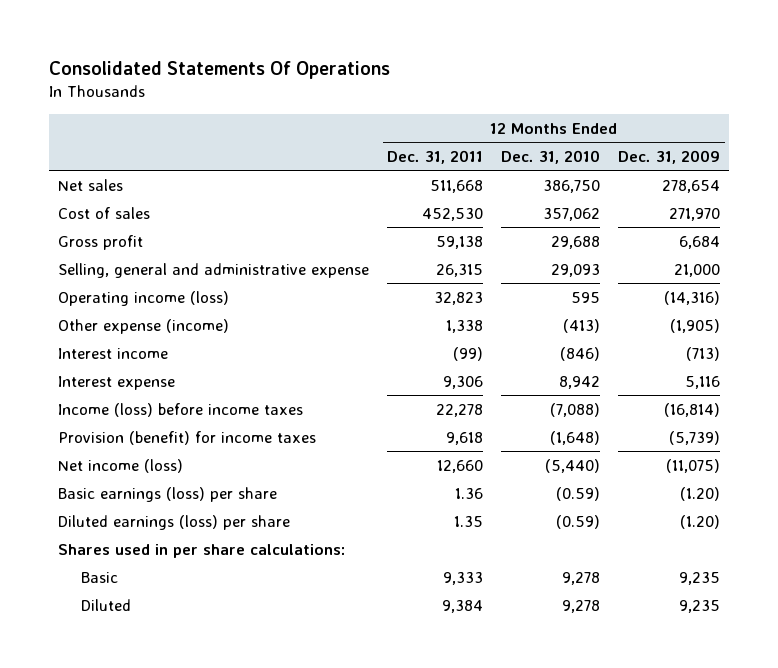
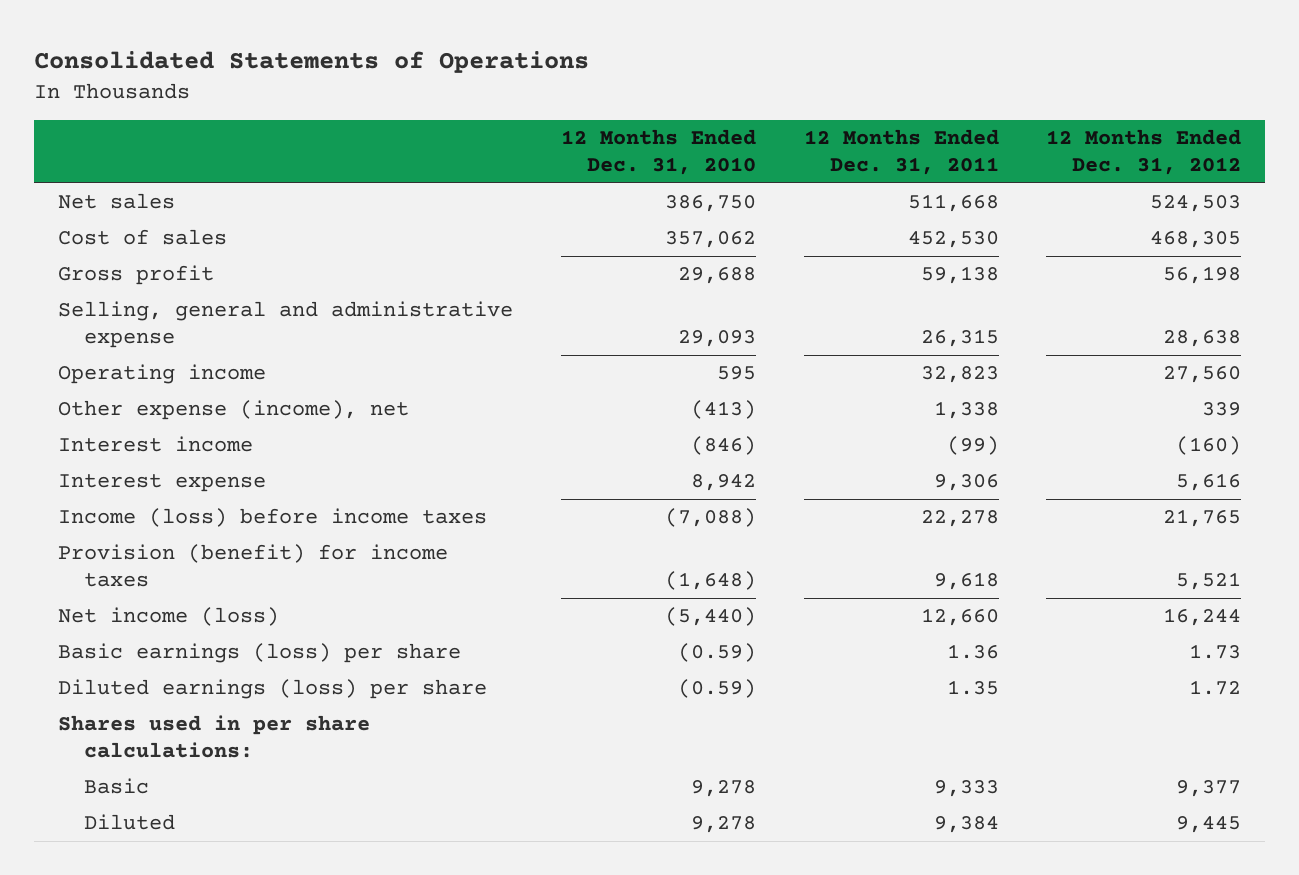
- Consolidated Statements Of Operations
+ Consolidated Statements of Operations
- | 12 Months Ended Dec. 31, 2011 | 12 Months Ended Dec. 31, 2010 | 12 Months Ended Dec. 31, 2009
+ | 12 Months Ended Dec. 31, 2010 | 12 Months Ended Dec. 31, 2011 | 12 Months Ended Dec. 31, 2012
- Operating income (loss) | 32,823 | 595 | (14,316)
- Other expense (income) | 1,338 | (413) | (1,905)
+ Operating income | 595 | 32,823 | 27,560
+ Other expense (income), net | (413) | 1,338 | 339

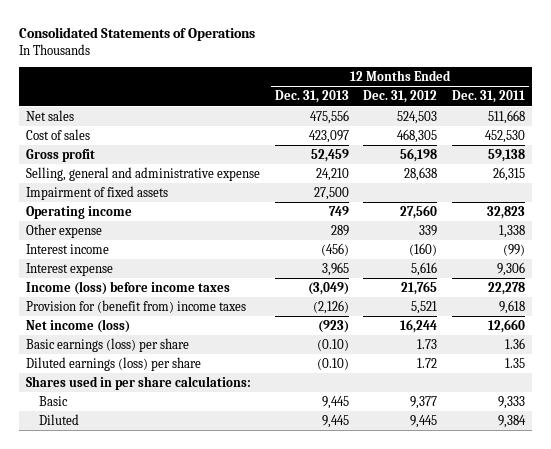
- | 12 Months Ended Dec. 31, 2010 | 12 Months Ended Dec. 31, 2011 | 12 Months Ended Dec. 31, 2012
+ | 12 Months Ended Dec. 31, 2013 | 12 Months Ended Dec. 31, 2012 | 12 Months Ended Dec. 31, 2011
+ Impairment of fixed assets | 27,500 | |
- Other expense (income), net | (413) | 1,338 | 339
+ Other expense | 289 | 339 | 1,338
- Provision (benefit) for income taxes | (1,648) | 9,618 | 5,521
+ Provision for (benefit from) income taxes | (2,126) | 5,521 | 9,618

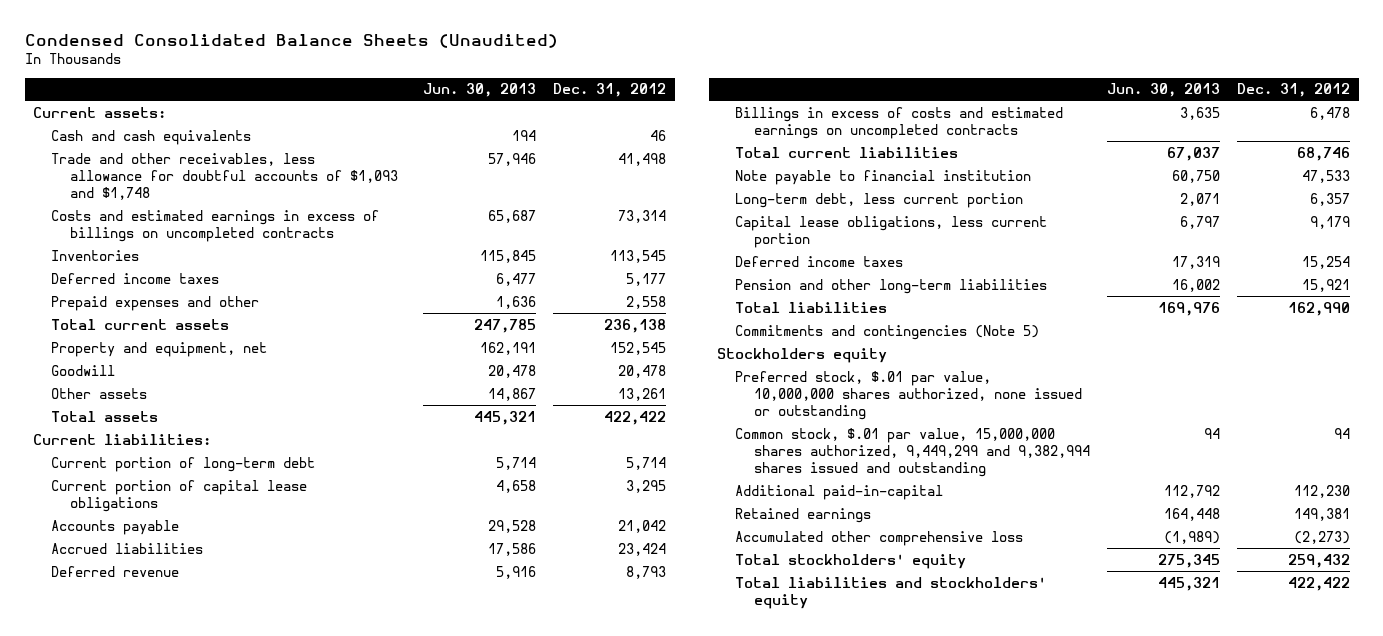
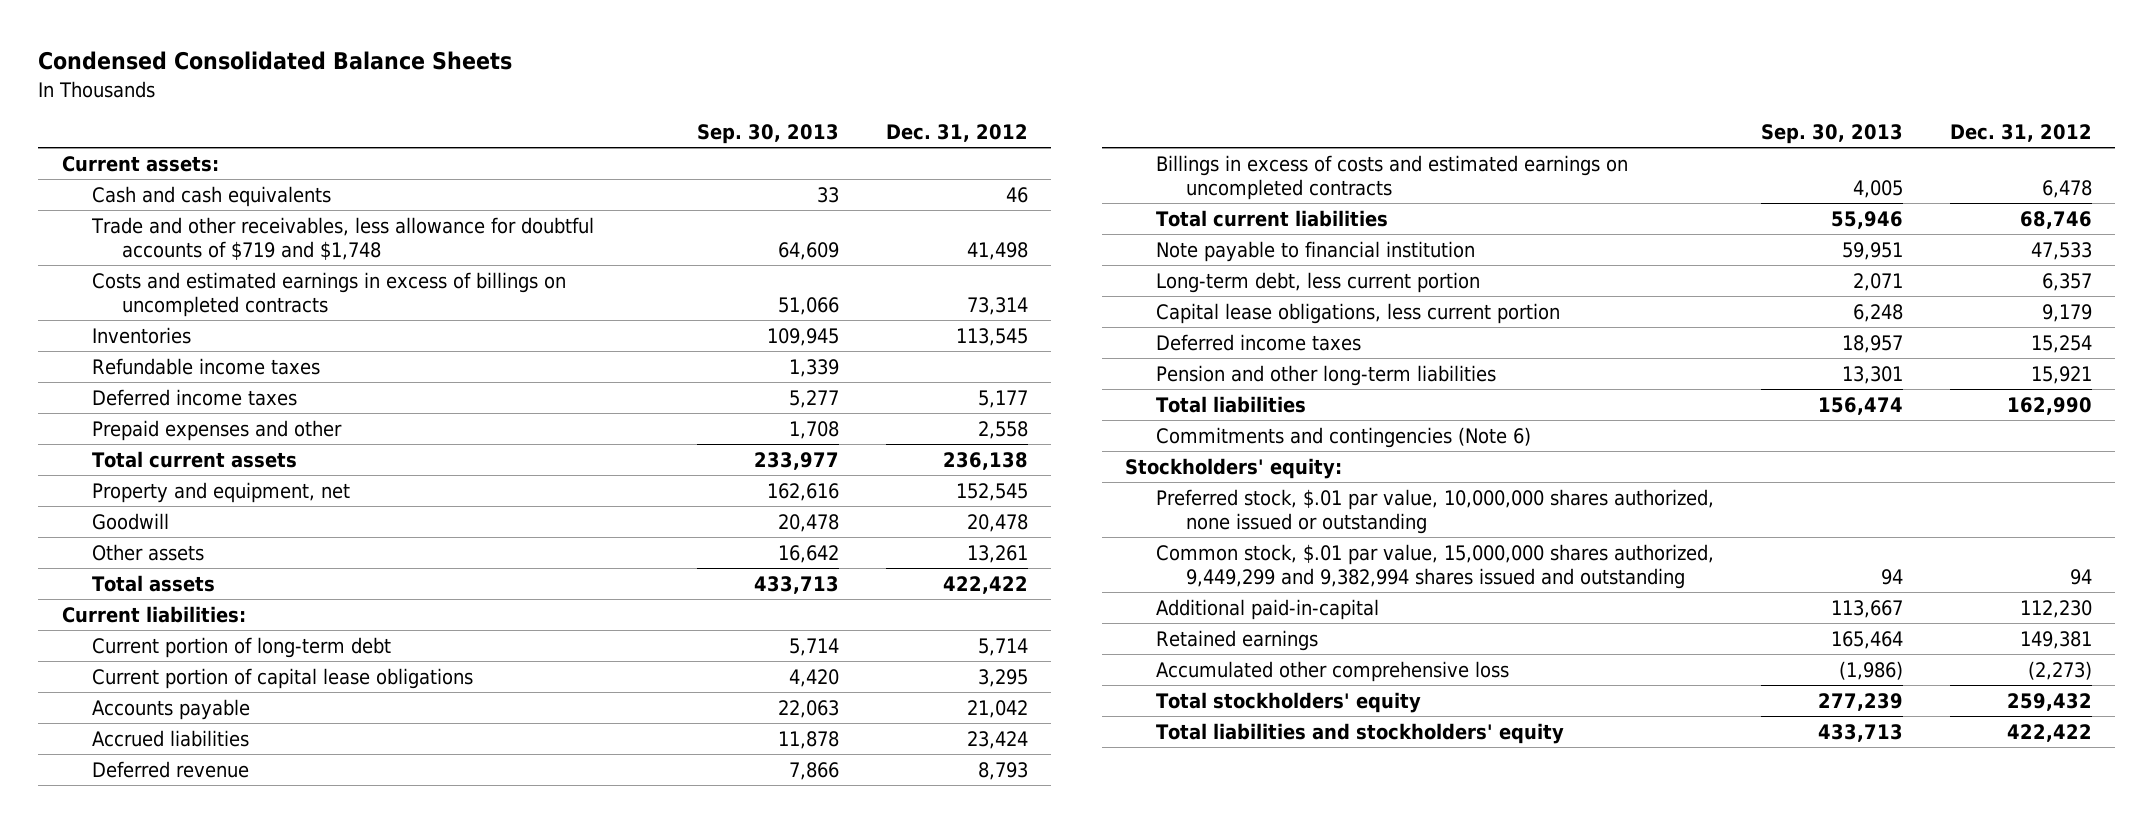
- Condensed Consolidated Balance Sheets (Unaudited)
+ Condensed Consolidated Balance Sheets
- | Jun. 30, 2013 | Dec. 31, 2012
+ | Sep. 30, 2013 | Dec. 31, 2012
- Trade and other receivables, less allowance for doubtful accounts of $1,093 and $1,748 | 57,946 | 41,498
+ Trade and other receivables, less allowance for doubtful accounts of $719 and $1,748 | 64,609 | 41,498
+ Refundable income taxes | 1,339 |
- Commitments and contingencies (Note 5)
- Stockholders equity
+ Commitments and contingencies (Note 6)
+ Stockholders' equity:

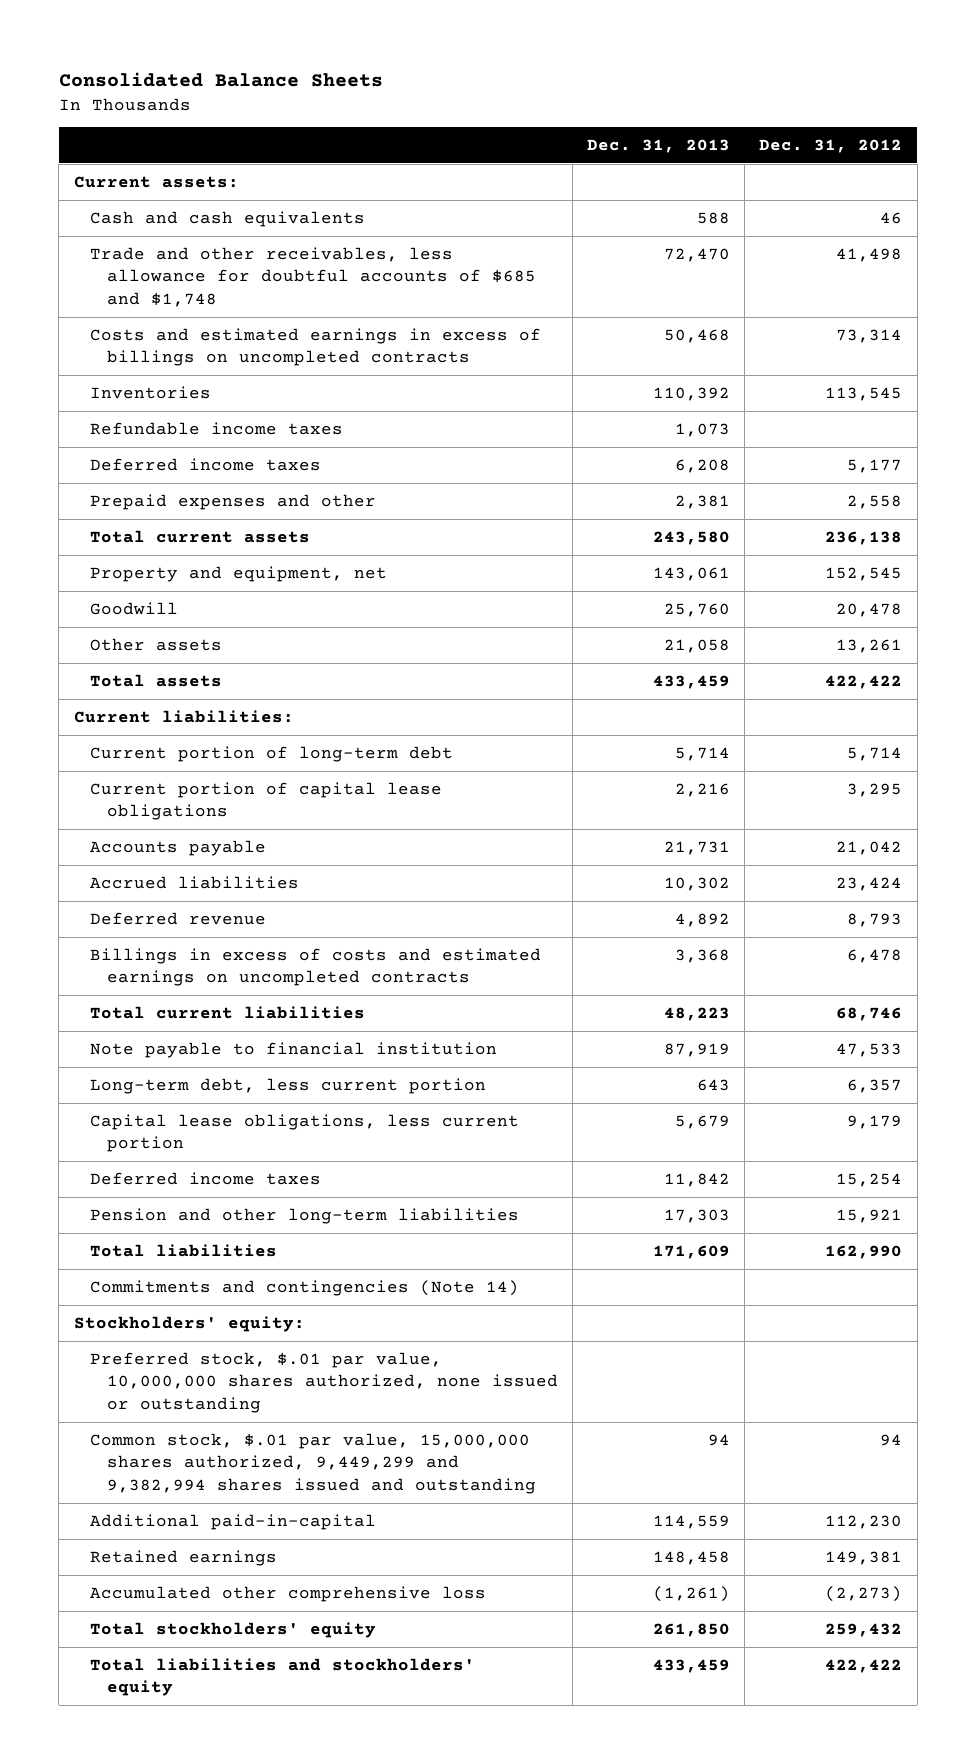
- Condensed Consolidated Balance Sheets
+ Consolidated Balance Sheets
- | Sep. 30, 2013 | Dec. 31, 2012
+ | Dec. 31, 2013 | Dec. 31, 2012
- Trade and other receivables, less allowance for doubtful accounts of $719 and $1,748 | 64,609 | 41,498
+ Trade and other receivables, less allowance for doubtful accounts of $685 and $1,748 | 72,470 | 41,498
- Commitments and contingencies (Note 6)
+ Commitments and contingencies (Note 14)

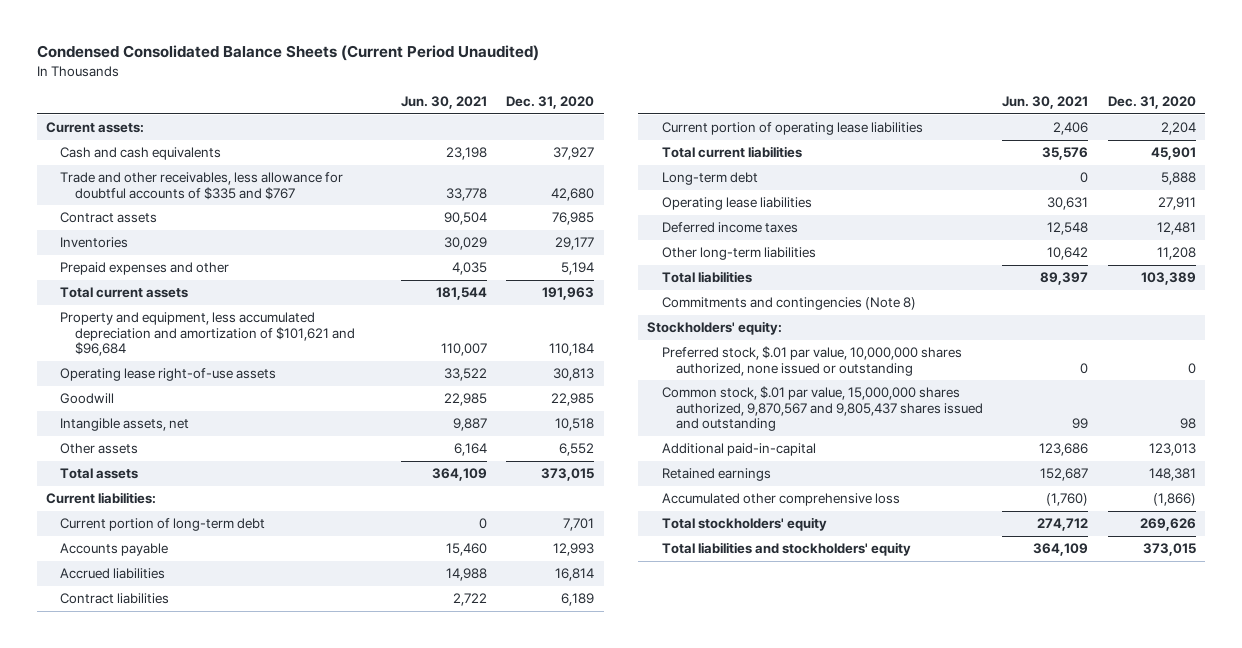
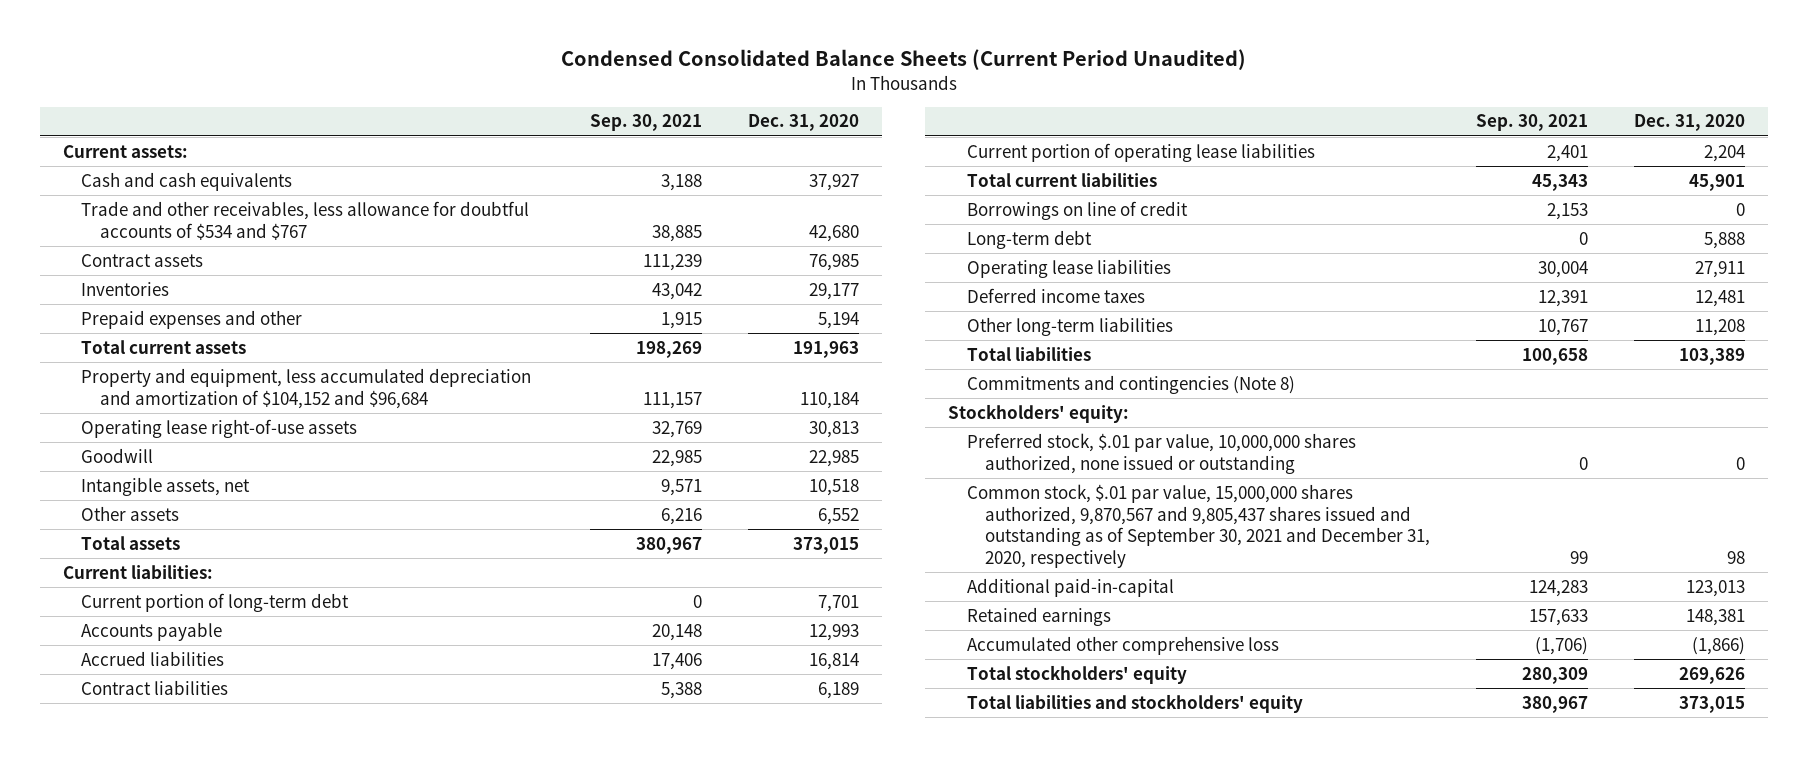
- | Jun. 30, 2021 | Dec. 31, 2020
+ | Sep. 30, 2021 | Dec. 31, 2020
- Trade and other receivables, less allowance for doubtful accounts of $335 and $767 | 33,778 | 42,680
+ Trade and other receivables, less allowance for doubtful accounts of $534 and $767 | 38,885 | 42,680
- Property and equipment, less accumulated depreciation and amortization of $101,621 and $96,684 | 110,007 | 110,184
+ Property and equipment, less accumulated depreciation and amortization of $104,152 and $96,684 | 111,157 | 110,184
+ Borrowings on line of credit | 2,153 | 0
- Common stock, $.01 par value, 15,000,000 shares authorized, 9,870,567 and 9,805,437 shares issued and outstanding | 99 | 98
+ Common stock, $.01 par value, 15,000,000 shares authorized, 9,870,567 and 9,805,437 shares issued and outstanding as of September 30, 2021 and December 31, 2020, respectively | 99 | 98

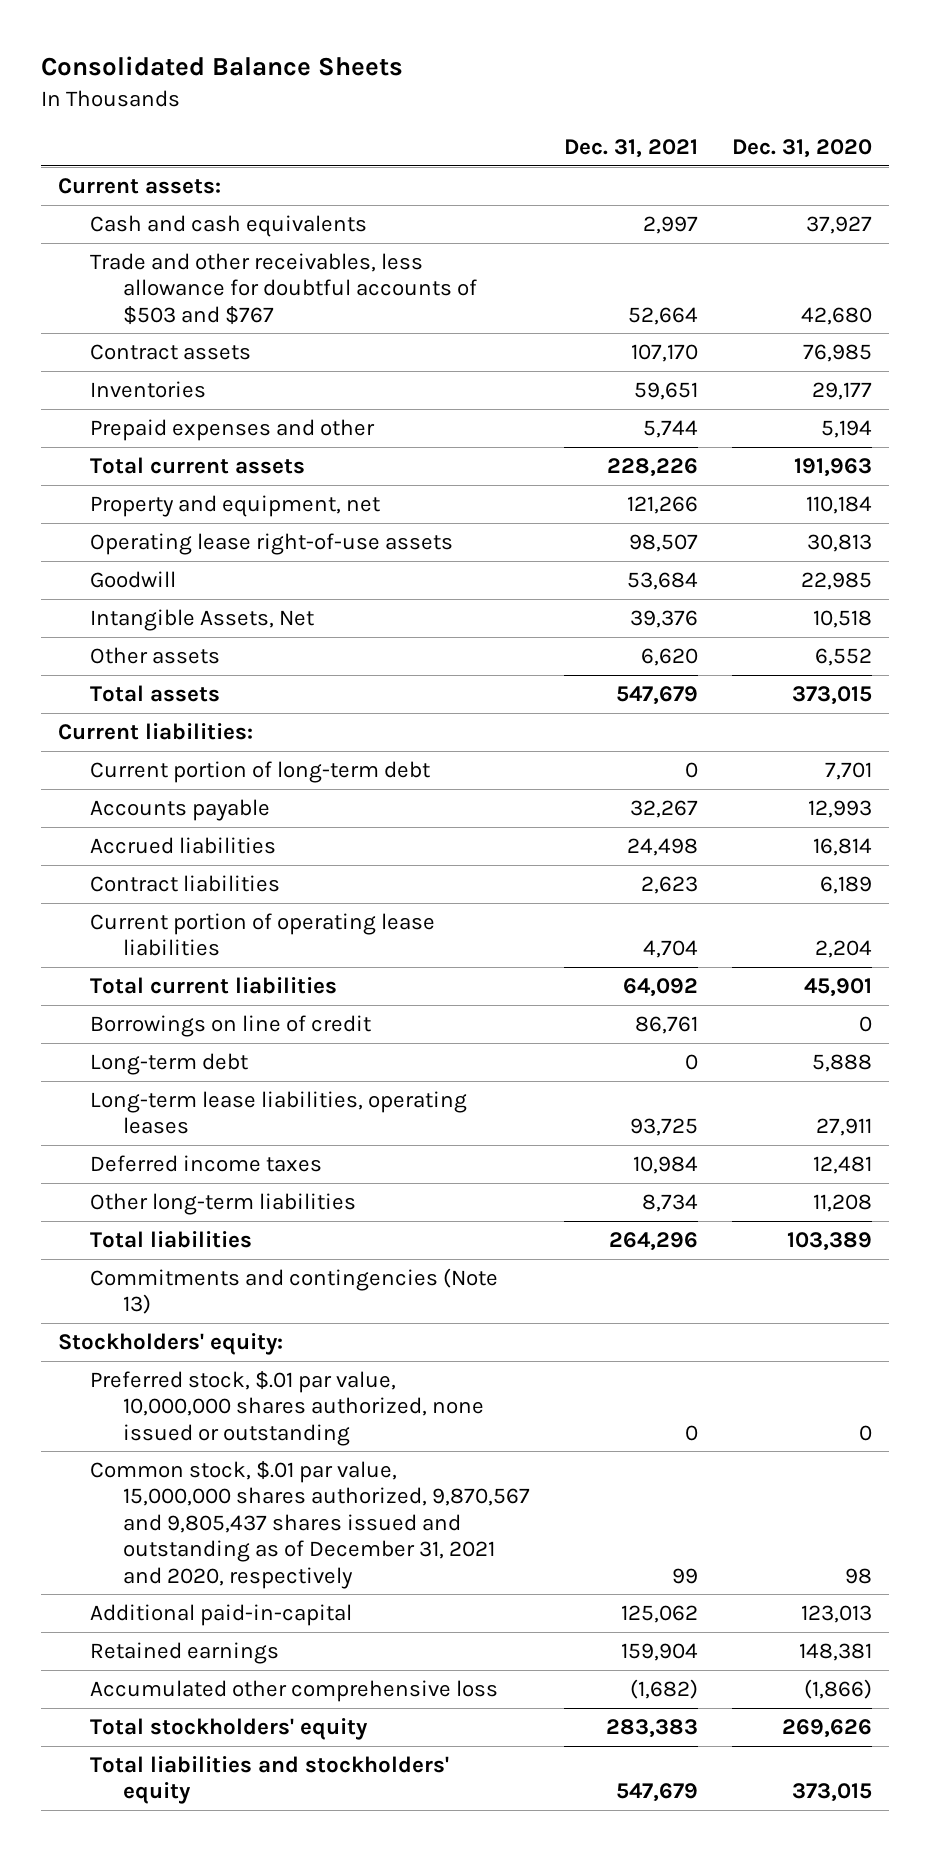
- Condensed Consolidated Balance Sheets (Current Period Unaudited)
+ Consolidated Balance Sheets
- | Sep. 30, 2021 | Dec. 31, 2020
+ | Dec. 31, 2021 | Dec. 31, 2020
- Trade and other receivables, less allowance for doubtful accounts of $534 and $767 | 38,885 | 42,680
+ Trade and other receivables, less allowance for doubtful accounts of $503 and $767 | 52,664 | 42,680
- Property and equipment, less accumulated depreciation and amortization of $104,152 and $96,684 | 111,157 | 110,184
+ Property and equipment, net | 121,266 | 110,184
- Intangible assets, net | 9,571 | 10,518
+ Intangible Assets, Net | 39,376 | 10,518
- Operating lease liabilities | 30,004 | 27,911
+ Long-term lease liabilities, operating leases | 93,725 | 27,911
- Commitments and contingencies (Note 8)
+ Commitments and contingencies (Note 13)
- Common stock, $.01 par value, 15,000,000 shares authorized, 9,870,567 and 9,805,437 shares issued and outstanding as of September 30, 2021 and December 31, 2020, respectively | 99 | 98
+ Common stock, $.01 par value, 15,000,000 shares authorized, 9,870,567 and 9,805,437 shares issued and outstanding as of December 31, 2021 and 2020, respectively | 99 | 98

